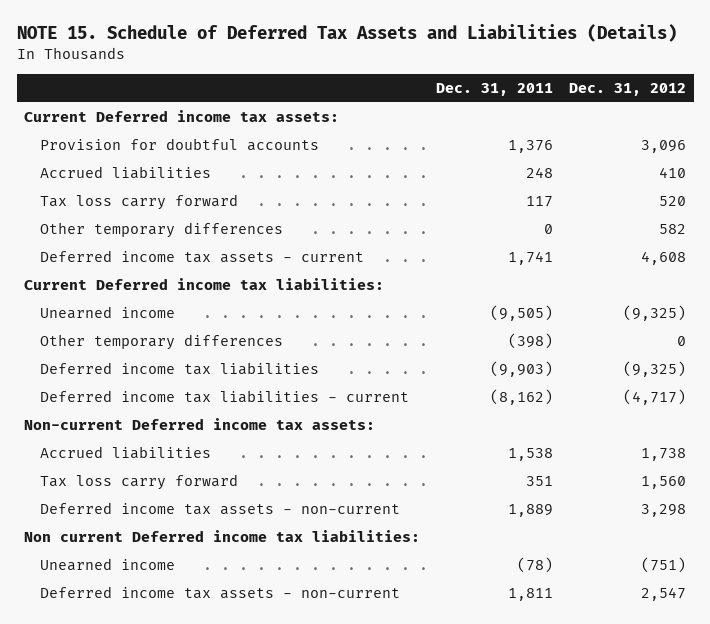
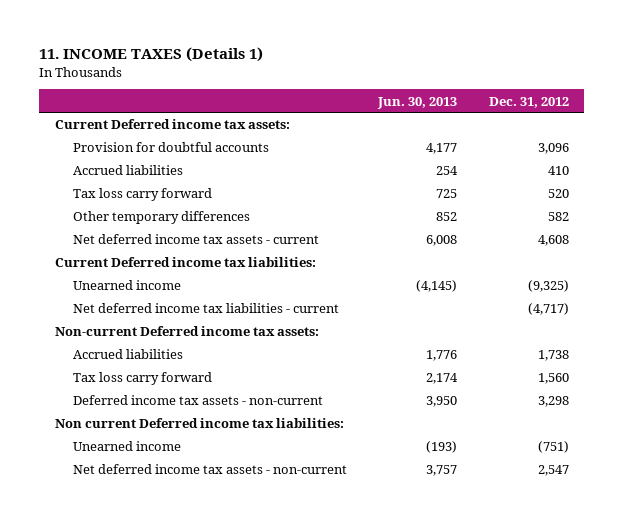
- NOTE 15. Schedule of Deferred Tax Assets and Liabilities (Details)
+ 11. INCOME TAXES (Details 1)
- | Dec. 31, 2011 | Dec. 31, 2012
+ | Jun. 30, 2013 | Dec. 31, 2012
- Deferred income tax assets - current | 1,741 | 4,608
+ Net deferred income tax assets - current | 6,008 | 4,608
- Other temporary differences | (398) | 0
- Deferred income tax liabilities | (9,903) | (9,325)
- Deferred income tax liabilities - current | (8,162) | (4,717)
+ Net deferred income tax liabilities - current | | (4,717)
- Deferred income tax assets - non-current | 1,811 | 2,547
+ Net deferred income tax assets - non-current | 3,757 | 2,547

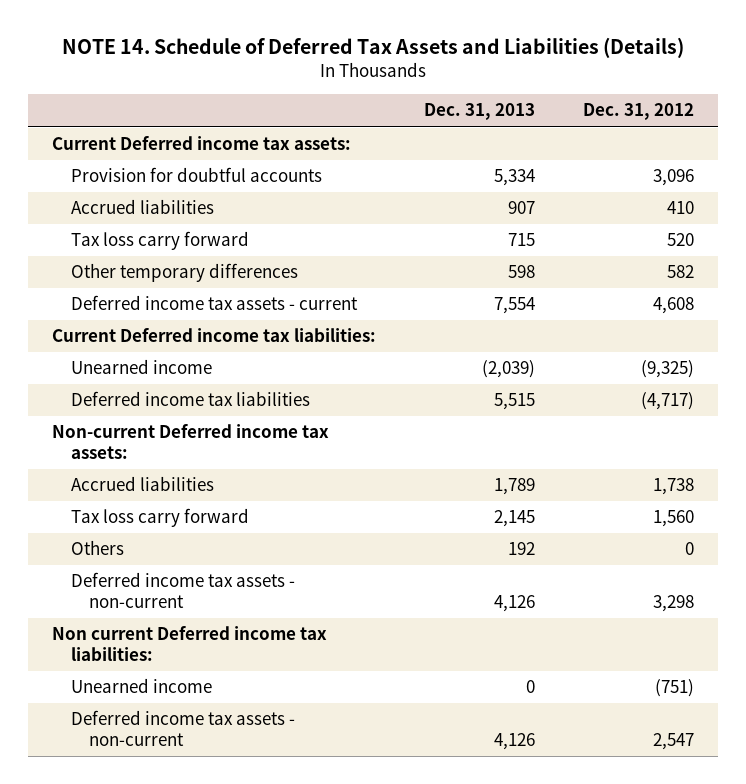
- 11. INCOME TAXES (Details 1)
+ NOTE 14. Schedule of Deferred Tax Assets and Liabilities (Details)
- | Jun. 30, 2013 | Dec. 31, 2012
+ | Dec. 31, 2013 | Dec. 31, 2012
- Net deferred income tax assets - current | 6,008 | 4,608
+ Deferred income tax assets - current | 7,554 | 4,608
- Net deferred income tax liabilities - current | | (4,717)
+ Deferred income tax liabilities | 5,515 | (4,717)
+ Others | 192 | 0
- Net deferred income tax assets - non-current | 3,757 | 2,547
+ Deferred income tax assets - non-current | 4,126 | 2,547

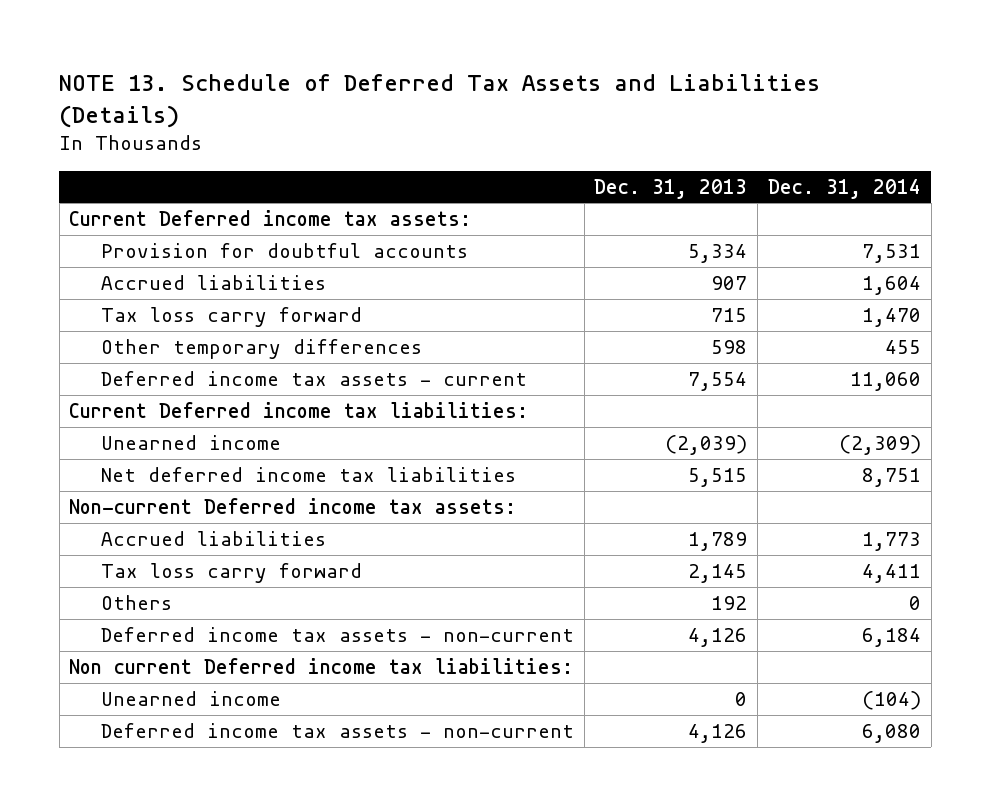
- NOTE 14. Schedule of Deferred Tax Assets and Liabilities (Details)
+ NOTE 13. Schedule of Deferred Tax Assets and Liabilities (Details)
- | Dec. 31, 2013 | Dec. 31, 2012
+ | Dec. 31, 2013 | Dec. 31, 2014
- Deferred income tax liabilities | 5,515 | (4,717)
+ Net deferred income tax liabilities | 5,515 | 8,751

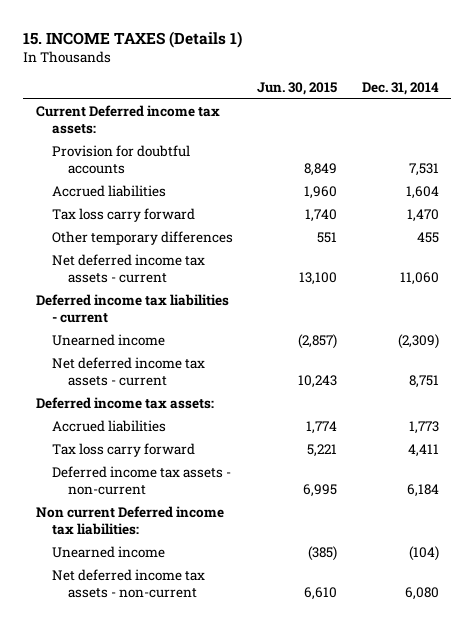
- NOTE 13. Schedule of Deferred Tax Assets and Liabilities (Details)
+ 15. INCOME TAXES (Details 1)
- | Dec. 31, 2013 | Dec. 31, 2014
+ | Jun. 30, 2015 | Dec. 31, 2014
- Deferred income tax assets - current | 7,554 | 11,060
- Current Deferred income tax liabilities:
+ Net deferred income tax assets - current | 13,100 | 11,060
+ Deferred income tax liabilities - current
- Net deferred income tax liabilities | 5,515 | 8,751
- Non-current Deferred income tax assets:
+ Net deferred income tax assets - current | 10,243 | 8,751
+ Deferred income tax assets:
- Others | 192 | 0
- Deferred income tax assets - non-current | 4,126 | 6,080
+ Net deferred income tax assets - non-current | 6,610 | 6,080

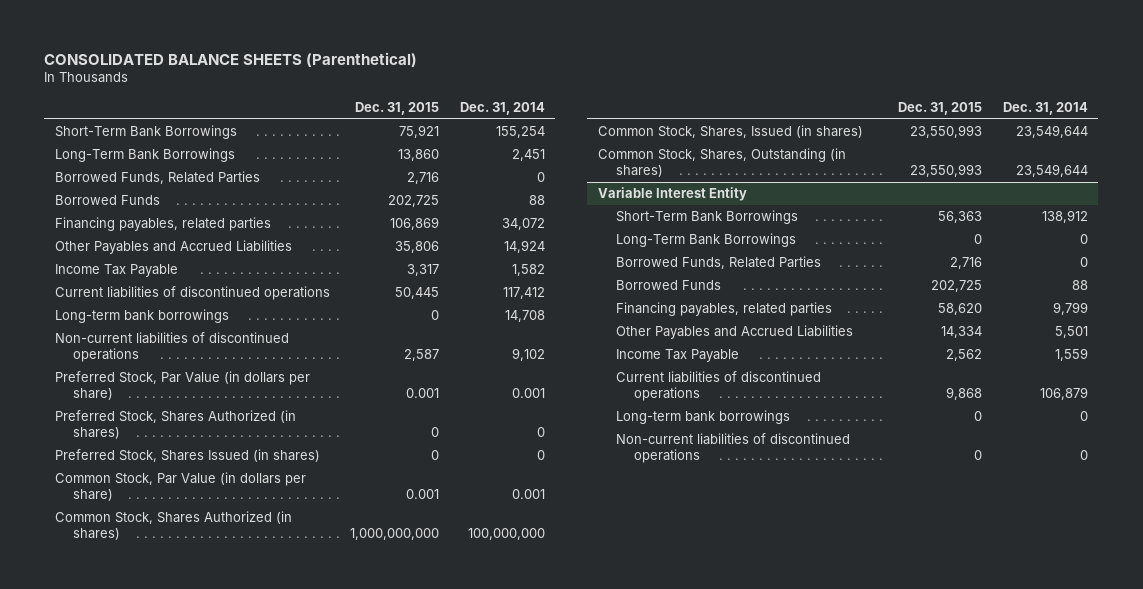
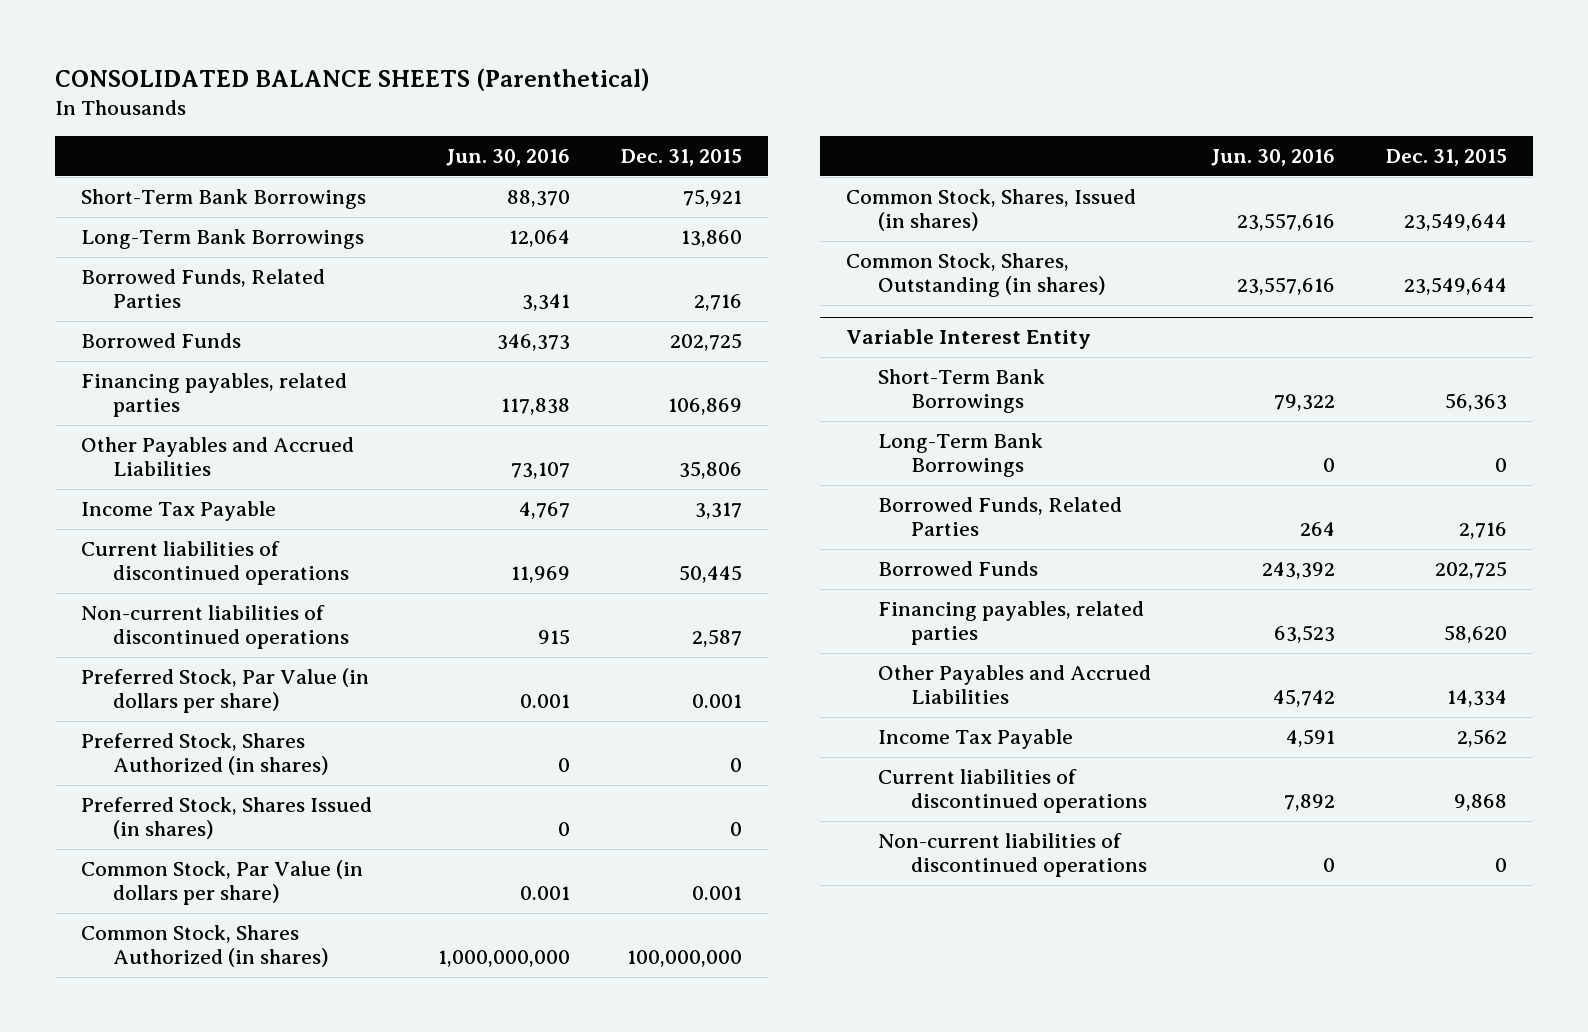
- | Dec. 31, 2015 | Dec. 31, 2014
+ | Jun. 30, 2016 | Dec. 31, 2015
- Long-term bank borrowings | 0 | 14,708
- Common Stock, Shares Authorized (in shares) | 1,000,000,000 | 100,000,000
- Common Stock, Shares, Issued (in shares) | 23,550,993 | 23,549,644
- Common Stock, Shares, Outstanding (in shares) | 23,550,993 | 23,549,644
+ Common Stock, Shares Authorized (in shares) | 1,000,000,000 | 100,000,000
+ Common Stock, Shares, Issued (in shares) | 23,557,616 | 23,549,644
+ Common Stock, Shares, Outstanding (in shares) | 23,557,616 | 23,549,644
@ Variable Interest Entity
- Long-term bank borrowings | 0 | 0

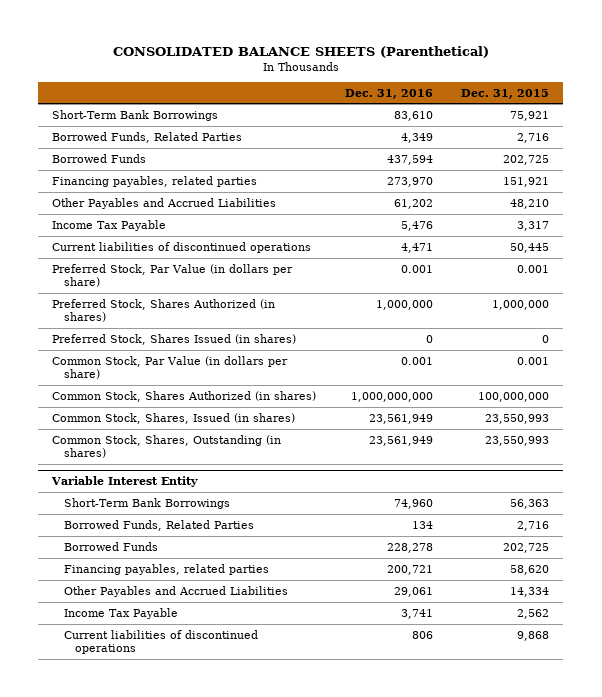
- | Jun. 30, 2016 | Dec. 31, 2015
+ | Dec. 31, 2016 | Dec. 31, 2015
- Long-Term Bank Borrowings | 12,064 | 13,860
- Financing payables, related parties | 117,838 | 106,869
- Other Payables and Accrued Liabilities | 73,107 | 35,806
+ Financing payables, related parties | 273,970 | 151,921
+ Other Payables and Accrued Liabilities | 61,202 | 48,210
- Non-current liabilities of discontinued operations | 915 | 2,587
- Preferred Stock, Shares Authorized (in shares) | 0 | 0
+ Preferred Stock, Shares Authorized (in shares) | 1,000,000 | 1,000,000
- Common Stock, Shares, Issued (in shares) | 23,557,616 | 23,549,644
- Common Stock, Shares, Outstanding (in shares) | 23,557,616 | 23,549,644
+ Common Stock, Shares, Issued (in shares) | 23,561,949 | 23,550,993
+ Common Stock, Shares, Outstanding (in shares) | 23,561,949 | 23,550,993
@ Variable Interest Entity
- Long-Term Bank Borrowings | 0 | 0
- Non-current liabilities of discontinued operations | 0 | 0

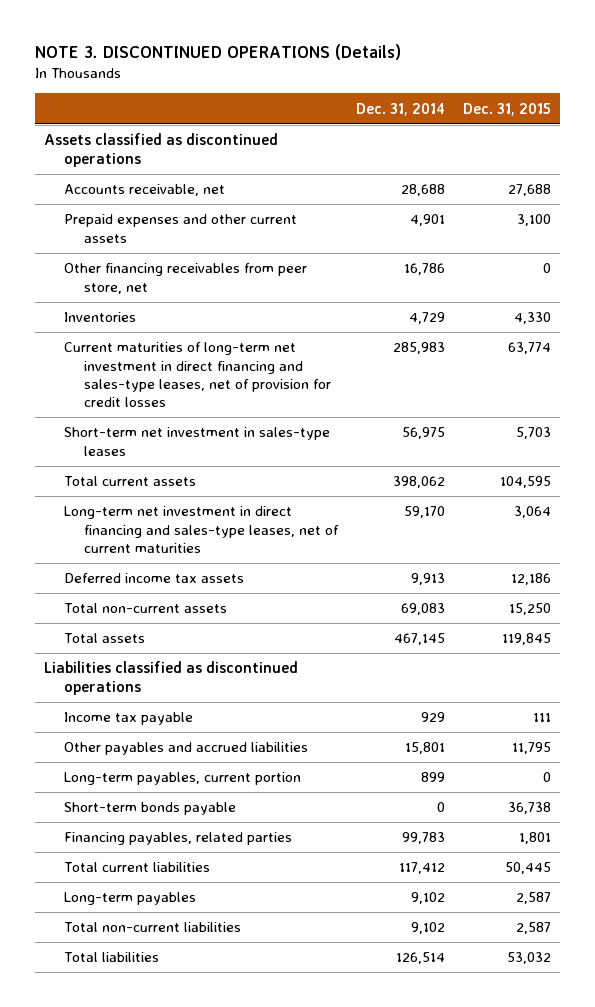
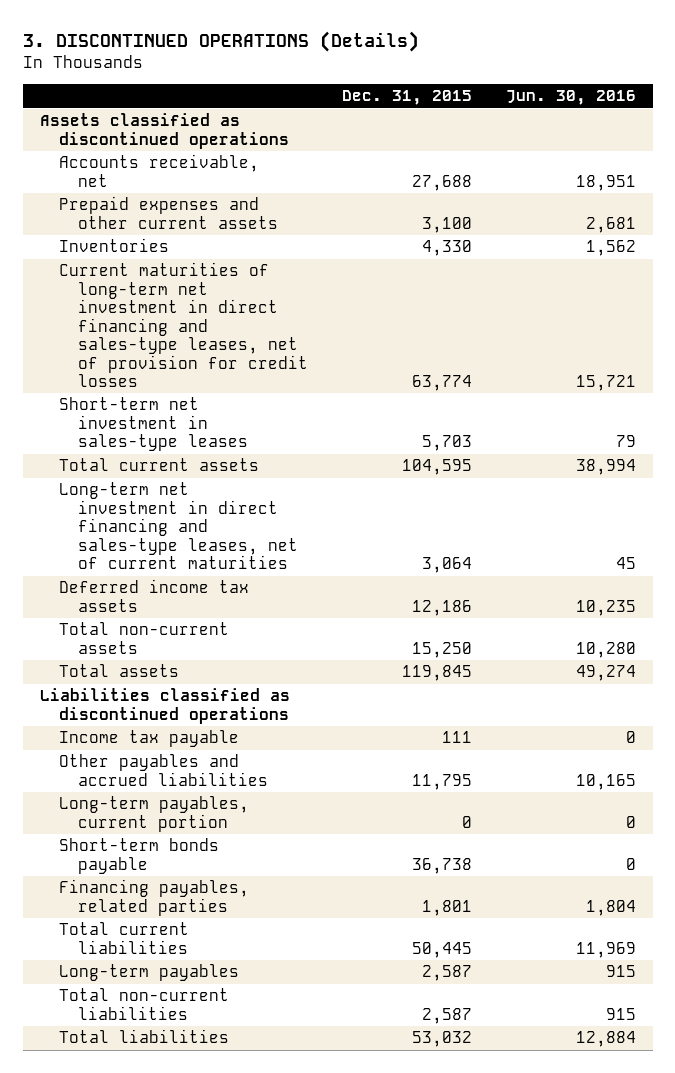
- NOTE 3. DISCONTINUED OPERATIONS (Details)
+ 3. DISCONTINUED OPERATIONS (Details)
- | Dec. 31, 2014 | Dec. 31, 2015
+ | Dec. 31, 2015 | Jun. 30, 2016
- Other financing receivables from peer store, net | 16,786 | 0

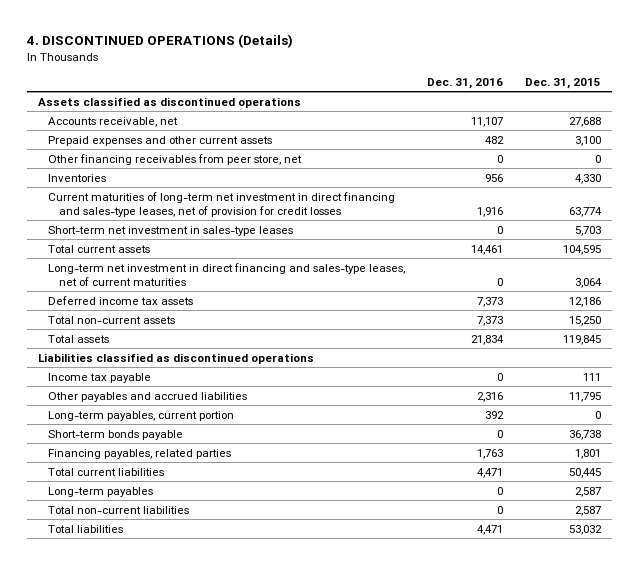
- 3. DISCONTINUED OPERATIONS (Details)
+ 4. DISCONTINUED OPERATIONS (Details)
- | Dec. 31, 2015 | Jun. 30, 2016
+ | Dec. 31, 2016 | Dec. 31, 2015
+ Other financing receivables from peer store, net | 0 | 0

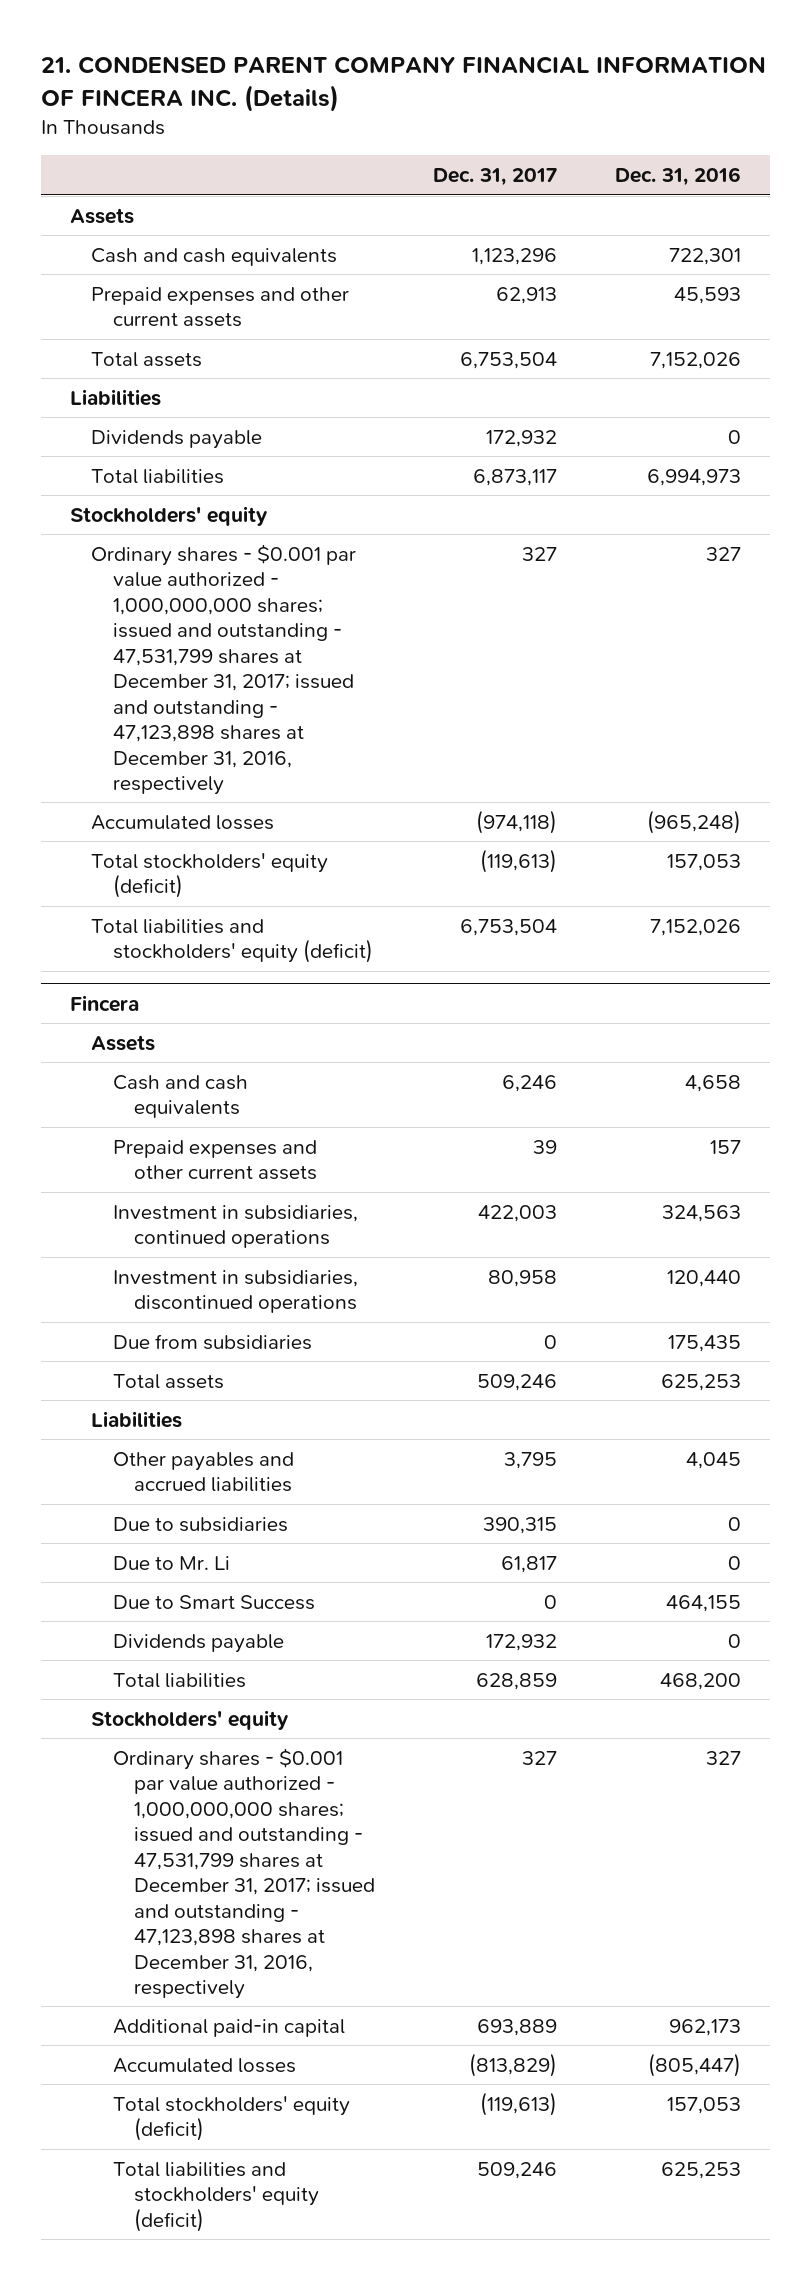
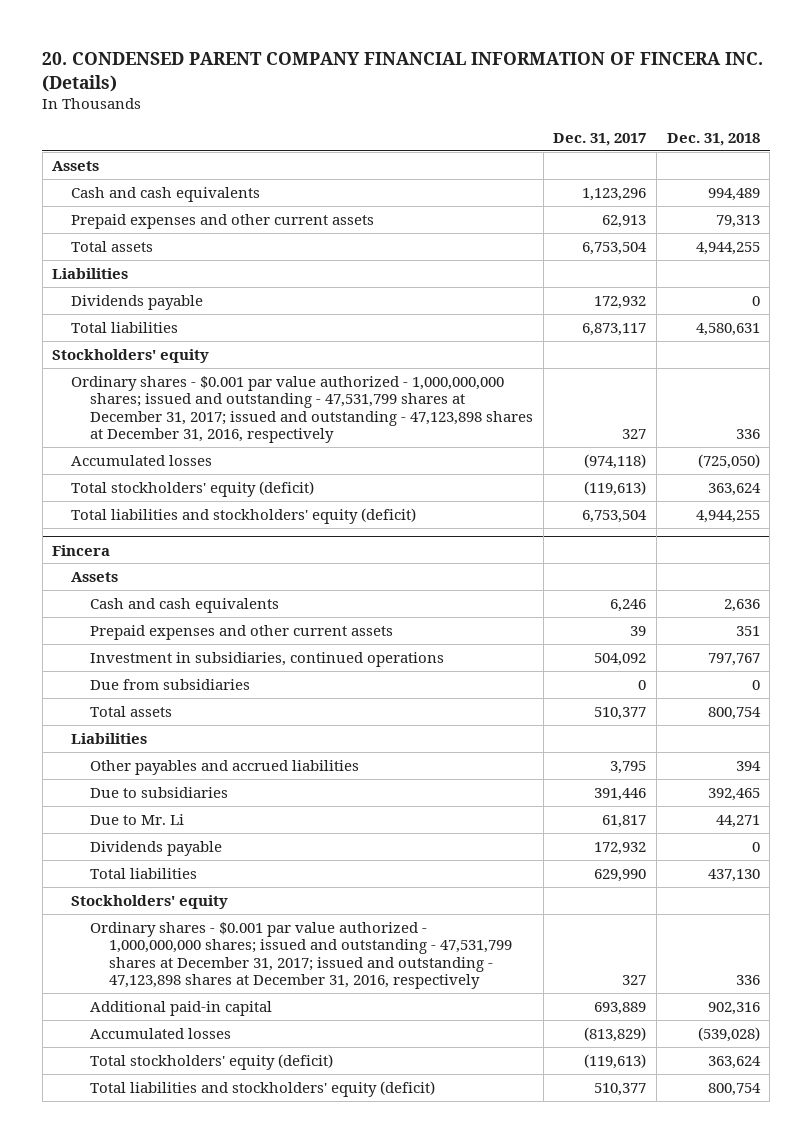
- 21. CONDENSED PARENT COMPANY FINANCIAL INFORMATION OF FINCERA INC. (Details)
+ 20. CONDENSED PARENT COMPANY FINANCIAL INFORMATION OF FINCERA INC. (Details)
- | Dec. 31, 2017 | Dec. 31, 2016
+ | Dec. 31, 2017 | Dec. 31, 2018
@ Fincera
- Investment in subsidiaries, continued operations | 422,003 | 324,563
- Investment in subsidiaries, discontinued operations | 80,958 | 120,440
+ Investment in subsidiaries, continued operations | 504,092 | 797,767
- Total assets | 509,246 | 625,253
+ Total assets | 510,377 | 800,754
- Due to subsidiaries | 390,315 | 0
+ Due to subsidiaries | 391,446 | 392,465
- Due to Smart Success | 0 | 464,155
- Total liabilities | 628,859 | 468,200
+ Total liabilities | 629,990 | 437,130
- Total liabilities and stockholders' equity (deficit) | 509,246 | 625,253
+ Total liabilities and stockholders' equity (deficit) | 510,377 | 800,754

